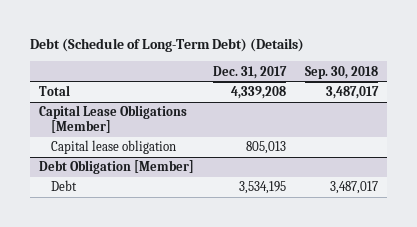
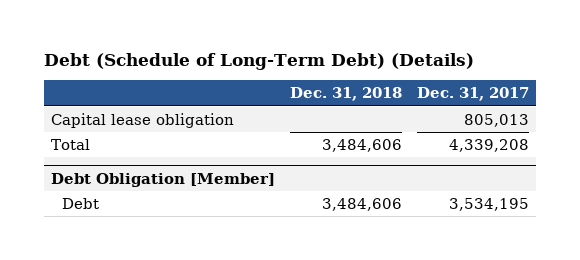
- | Dec. 31, 2017 | Sep. 30, 2018
+ | Dec. 31, 2018 | Dec. 31, 2017
- Capital Lease Obligations [Member]
moved down: Total | 3,484,606 | 4,339,208

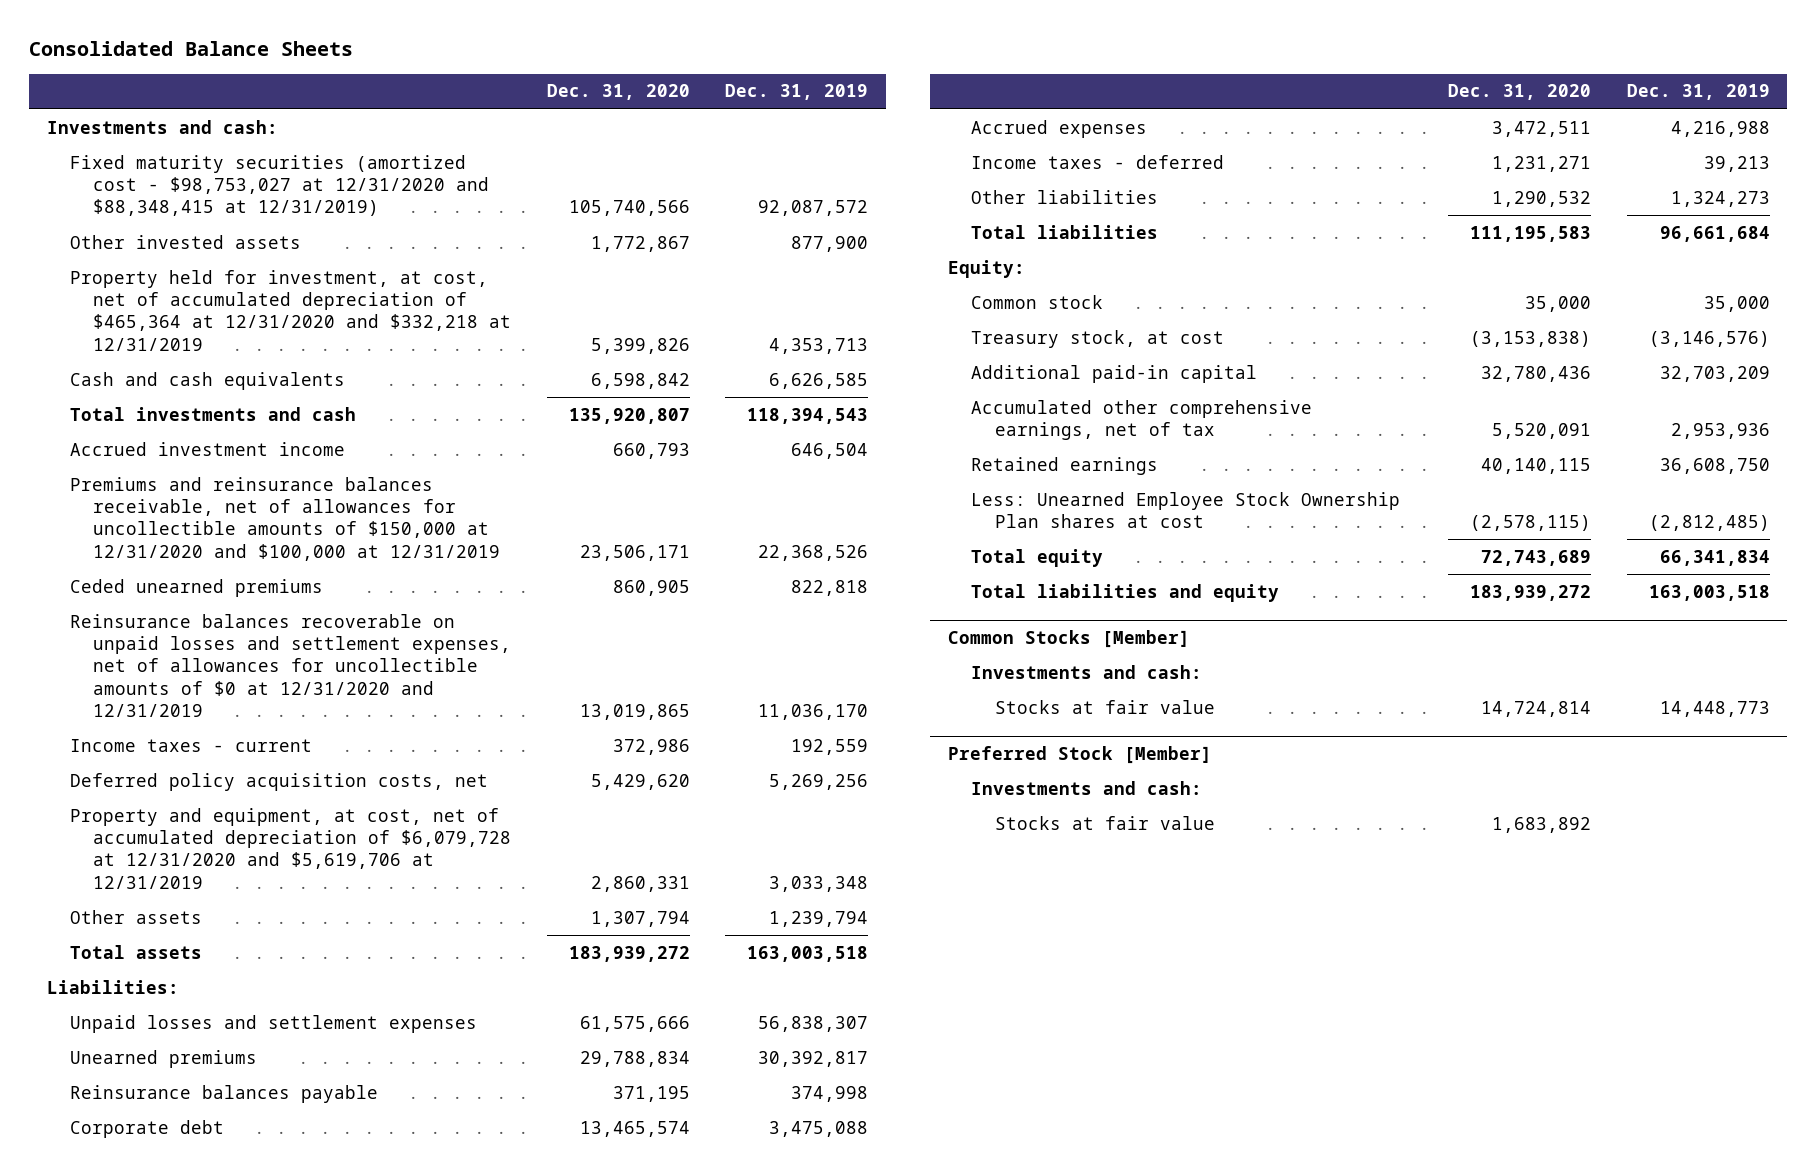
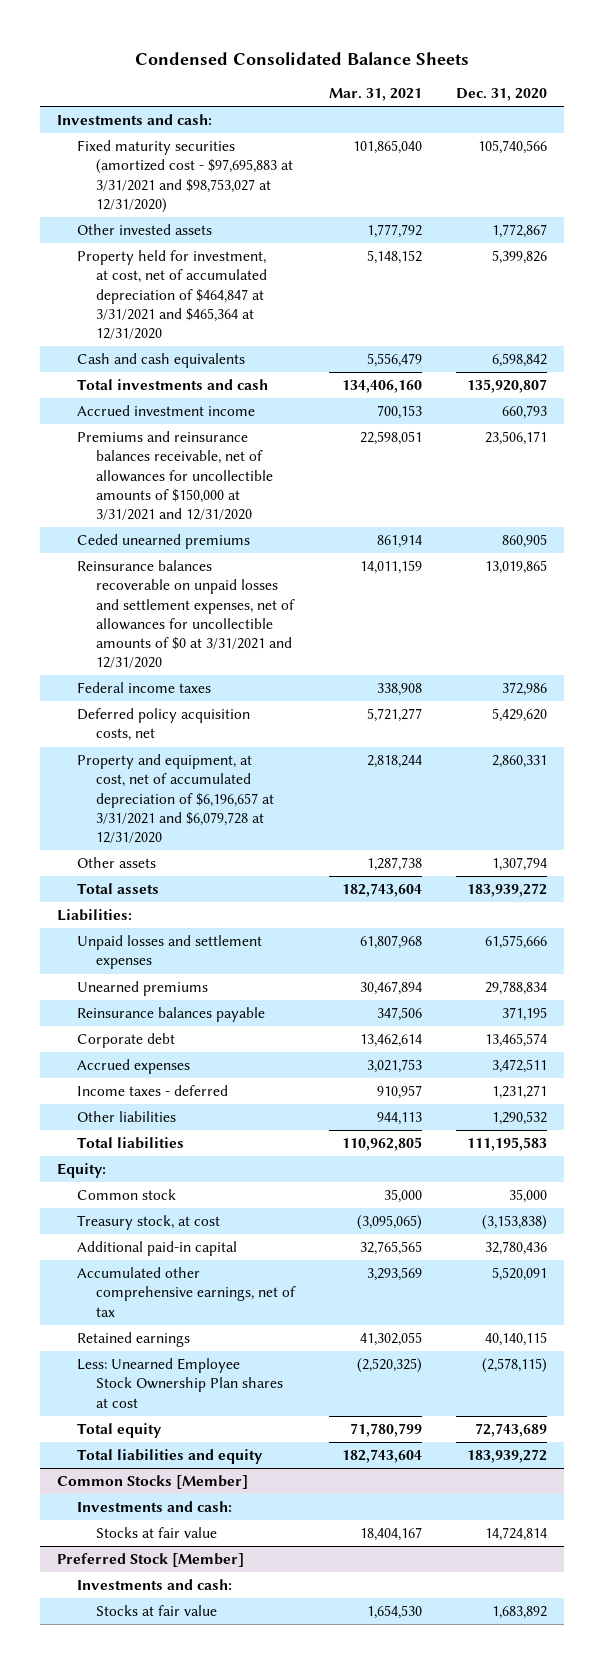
- Consolidated Balance Sheets
+ Condensed Consolidated Balance Sheets
- | Dec. 31, 2020 | Dec. 31, 2019
+ | Mar. 31, 2021 | Dec. 31, 2020
- Fixed maturity securities (amortized cost - $98,753,027 at 12/31/2020 and $88,348,415 at 12/31/2019) | 105,740,566 | 92,087,572
+ Fixed maturity securities (amortized cost - $97,695,883 at 3/31/2021 and $98,753,027 at 12/31/2020) | 101,865,040 | 105,740,566
- Property held for investment, at cost, net of accumulated depreciation of $465,364 at 12/31/2020 and $332,218 at 12/31/2019 | 5,399,826 | 4,353,713
+ Property held for investment, at cost, net of accumulated depreciation of $464,847 at 3/31/2021 and $465,364 at 12/31/2020 | 5,148,152 | 5,399,826
- Premiums and reinsurance balances receivable, net of allowances for uncollectible amounts of $150,000 at 12/31/2020 and $100,000 at 12/31/2019 | 23,506,171 | 22,368,526
+ Premiums and reinsurance balances receivable, net of allowances for uncollectible amounts of $150,000 at 3/31/2021 and 12/31/2020 | 22,598,051 | 23,506,171
- Reinsurance balances recoverable on unpaid losses and settlement expenses, net of allowances for uncollectible amounts of $0 at 12/31/2020 and 12/31/2019 | 13,019,865 | 11,036,170
- Income taxes - current | 372,986 | 192,559
+ Reinsurance balances recoverable on unpaid losses and settlement expenses, net of allowances for uncollectible amounts of $0 at 3/31/2021 and 12/31/2020 | 14,011,159 | 13,019,865
+ Federal income taxes | 338,908 | 372,986
- Property and equipment, at cost, net of accumulated depreciation of $6,079,728 at 12/31/2020 and $5,619,706 at 12/31/2019 | 2,860,331 | 3,033,348
+ Property and equipment, at cost, net of accumulated depreciation of $6,196,657 at 3/31/2021 and $6,079,728 at 12/31/2020 | 2,818,244 | 2,860,331

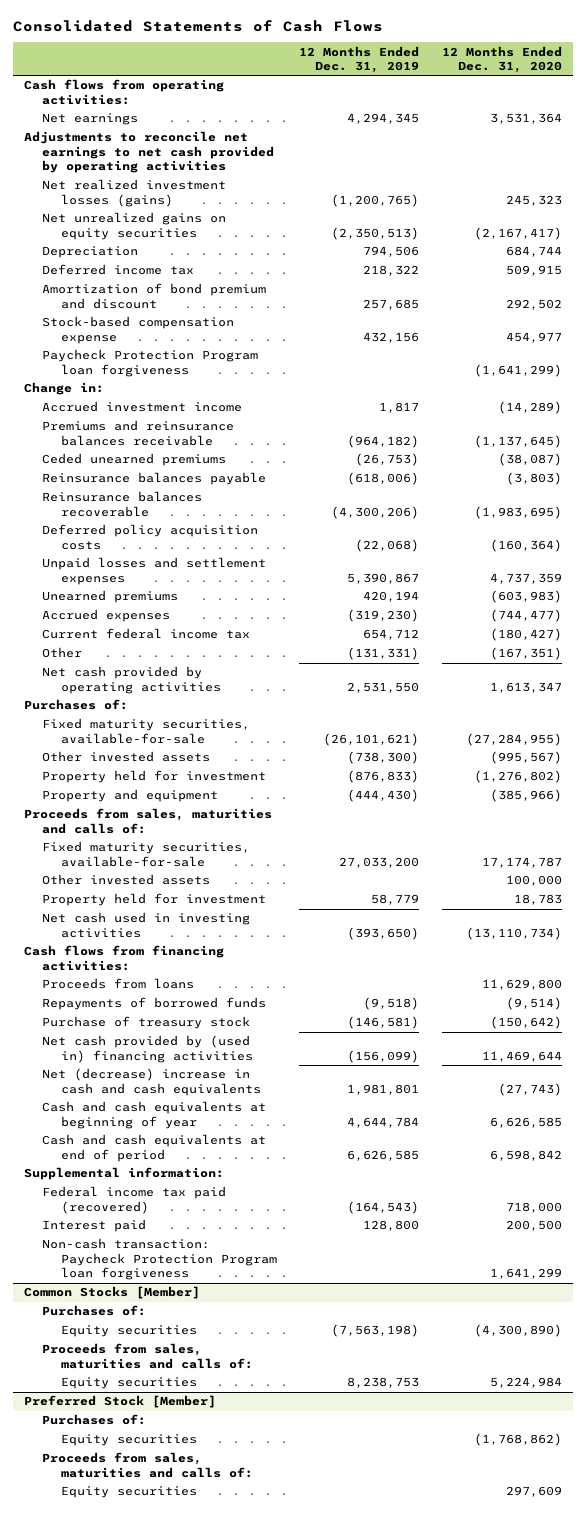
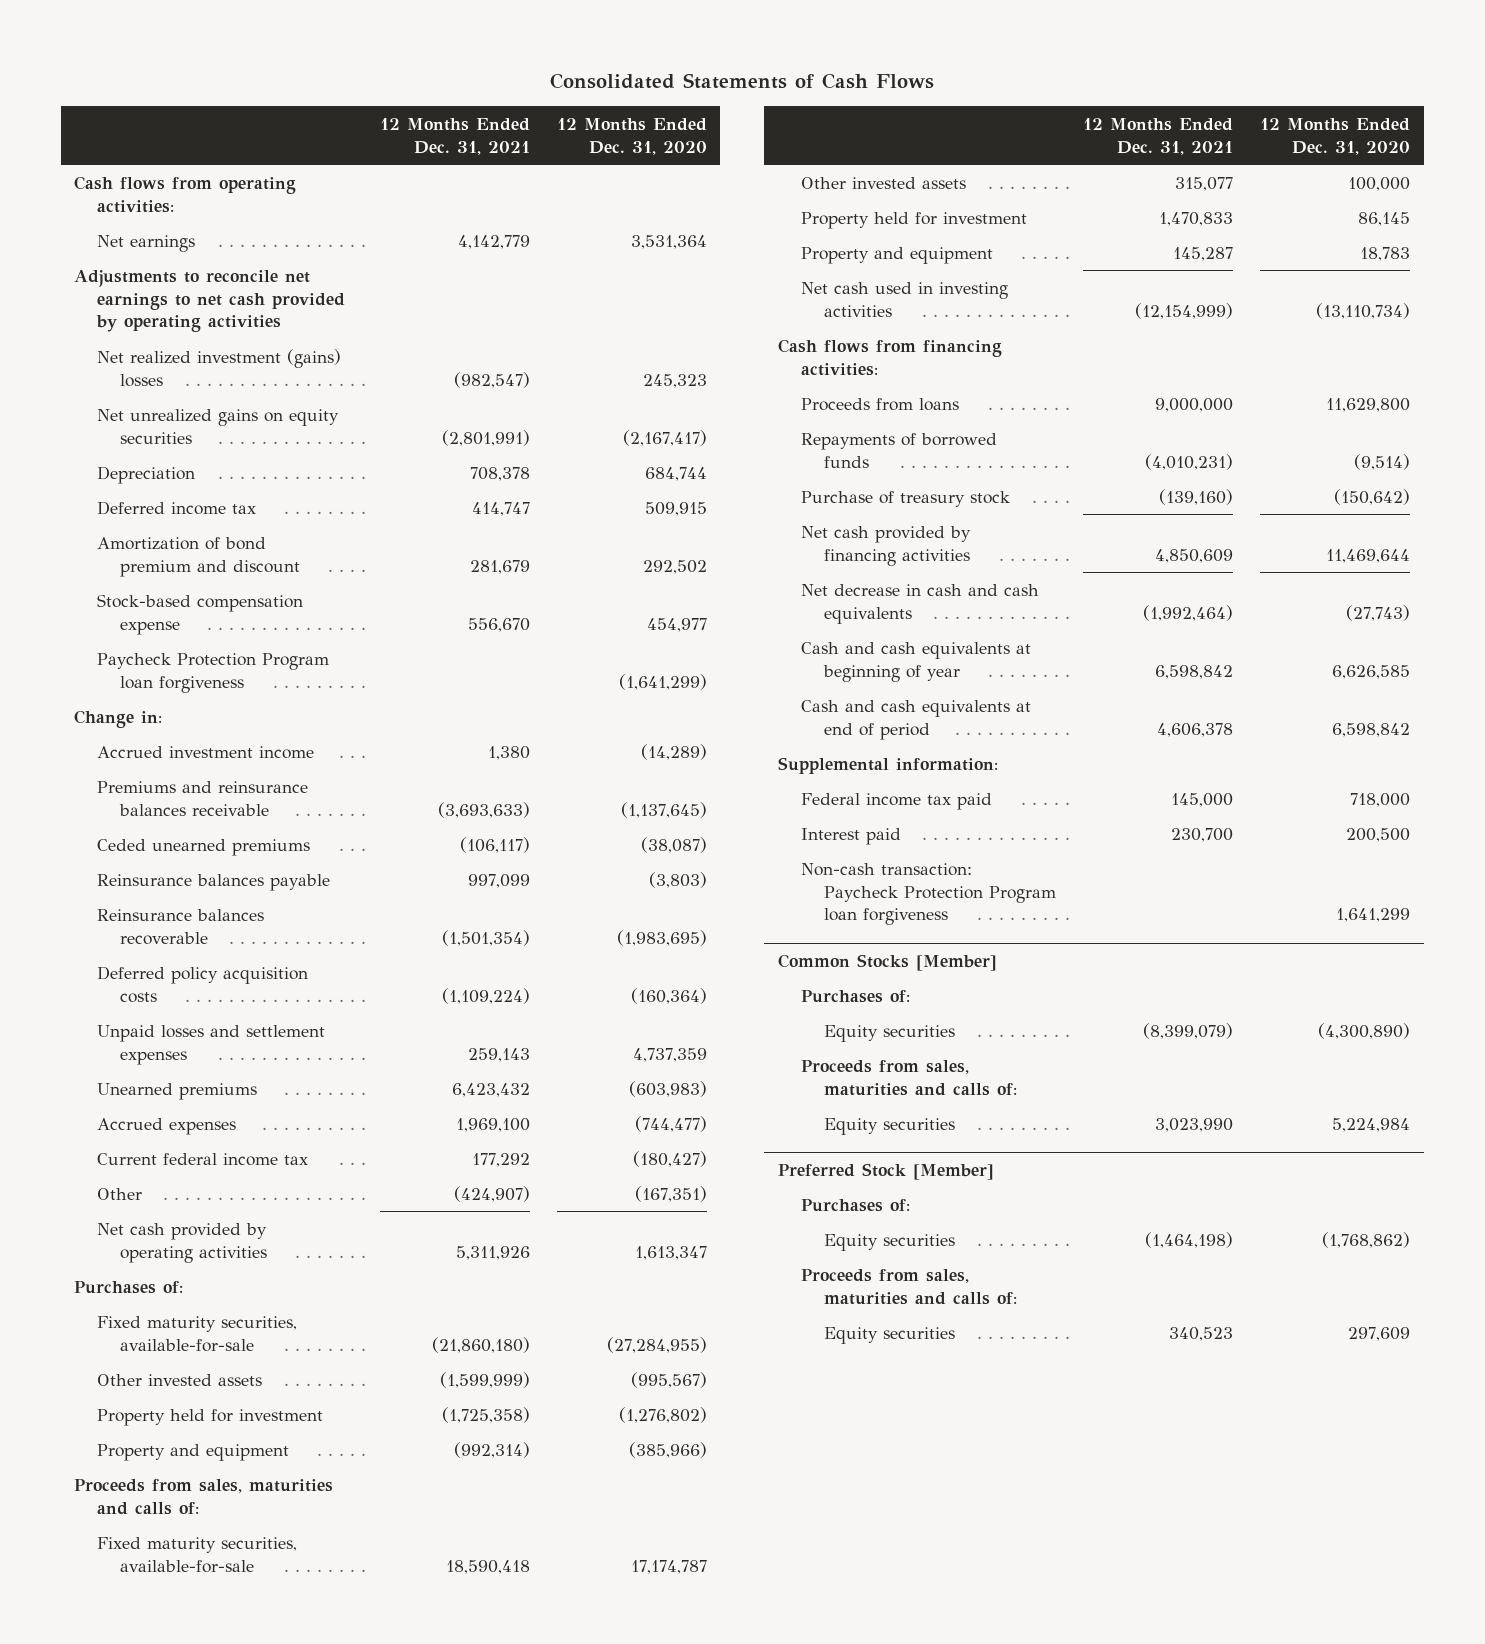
- | 12 Months Ended Dec. 31, 2019 | 12 Months Ended Dec. 31, 2020
+ | 12 Months Ended Dec. 31, 2021 | 12 Months Ended Dec. 31, 2020
- Net realized investment losses (gains) | (1,200,765) | 245,323
+ Net realized investment (gains) losses | (982,547) | 245,323
- Property held for investment | 58,779 | 18,783
+ Property held for investment | 1,470,833 | 86,145
+ Property and equipment | 145,287 | 18,783
- Net cash provided by (used in) financing activities | (156,099) | 11,469,644
- Net (decrease) increase in cash and cash equivalents | 1,981,801 | (27,743)
+ Net cash provided by financing activities | 4,850,609 | 11,469,644
+ Net decrease in cash and cash equivalents | (1,992,464) | (27,743)
- Federal income tax paid (recovered) | (164,543) | 718,000
+ Federal income tax paid | 145,000 | 718,000

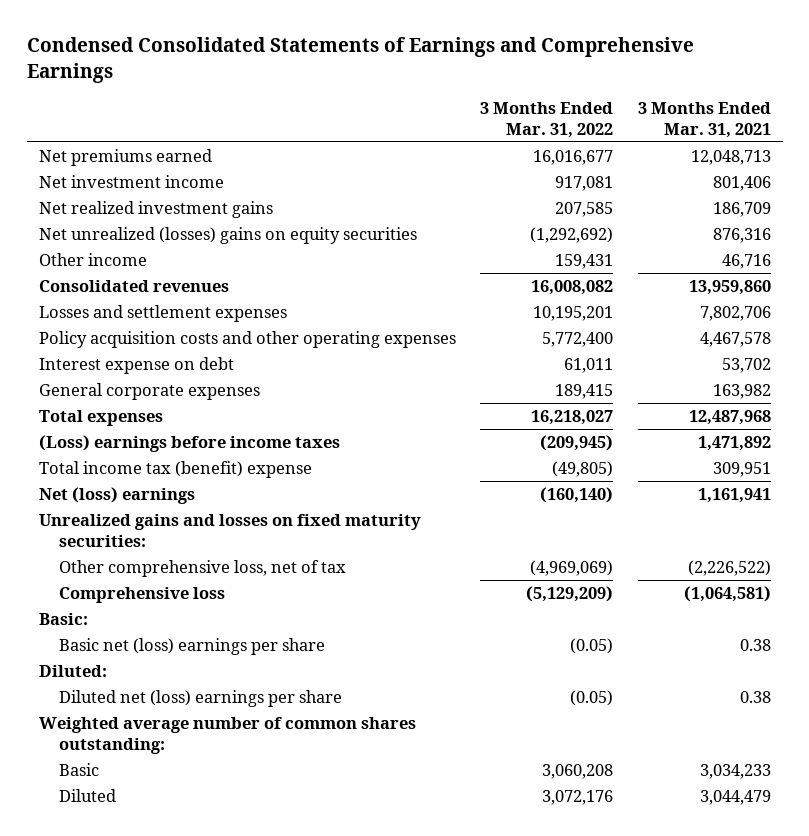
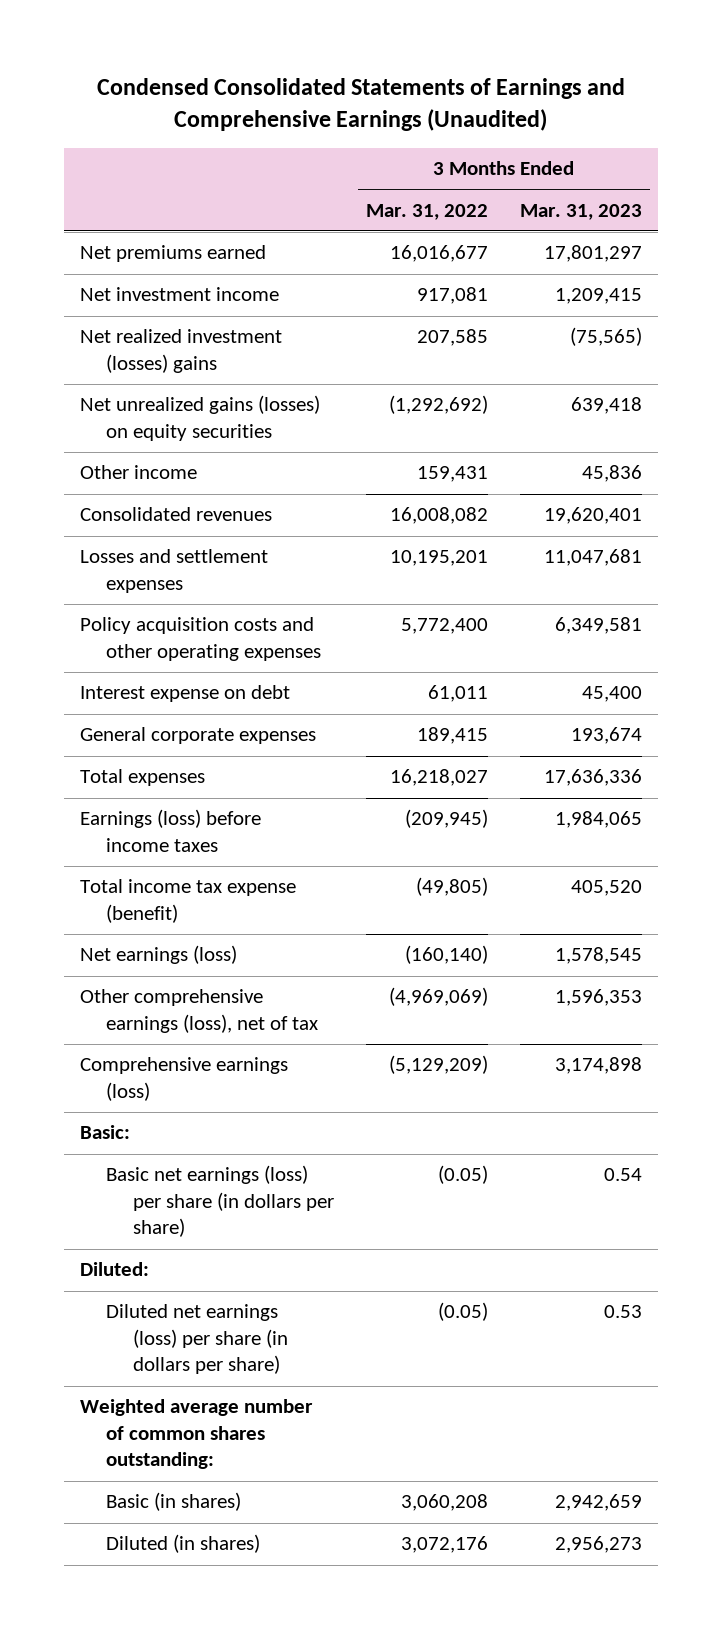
- Condensed Consolidated Statements of Earnings and Comprehensive Earnings
+ Condensed Consolidated Statements of Earnings and Comprehensive Earnings (Unaudited)
- | 3 Months Ended Mar. 31, 2022 | 3 Months Ended Mar. 31, 2021
+ | 3 Months Ended Mar. 31, 2022 | 3 Months Ended Mar. 31, 2023
- Net realized investment gains | 207,585 | 186,709
- Net unrealized (losses) gains on equity securities | (1,292,692) | 876,316
+ Net realized investment (losses) gains | 207,585 | (75,565)
+ Net unrealized gains (losses) on equity securities | (1,292,692) | 639,418
- (Loss) earnings before income taxes | (209,945) | 1,471,892
- Total income tax (benefit) expense | (49,805) | 309,951
- Net (loss) earnings | (160,140) | 1,161,941
- Unrealized gains and losses on fixed maturity securities:
- Other comprehensive loss, net of tax | (4,969,069) | (2,226,522)
- Comprehensive loss | (5,129,209) | (1,064,581)
+ Earnings (loss) before income taxes | (209,945) | 1,984,065
+ Total income tax expense (benefit) | (49,805) | 405,520
+ Net earnings (loss) | (160,140) | 1,578,545
+ Other comprehensive earnings (loss), net of tax | (4,969,069) | 1,596,353
+ Comprehensive earnings (loss) | (5,129,209) | 3,174,898
- Basic net (loss) earnings per share | (0.05) | 0.38
+ Basic net earnings (loss) per share (in dollars per share) | (0.05) | 0.54
- Diluted net (loss) earnings per share | (0.05) | 0.38
+ Diluted net earnings (loss) per share (in dollars per share) | (0.05) | 0.53
- Basic | 3,060,208 | 3,034,233
- Diluted | 3,072,176 | 3,044,479
+ Basic (in shares) | 3,060,208 | 2,942,659
+ Diluted (in shares) | 3,072,176 | 2,956,273

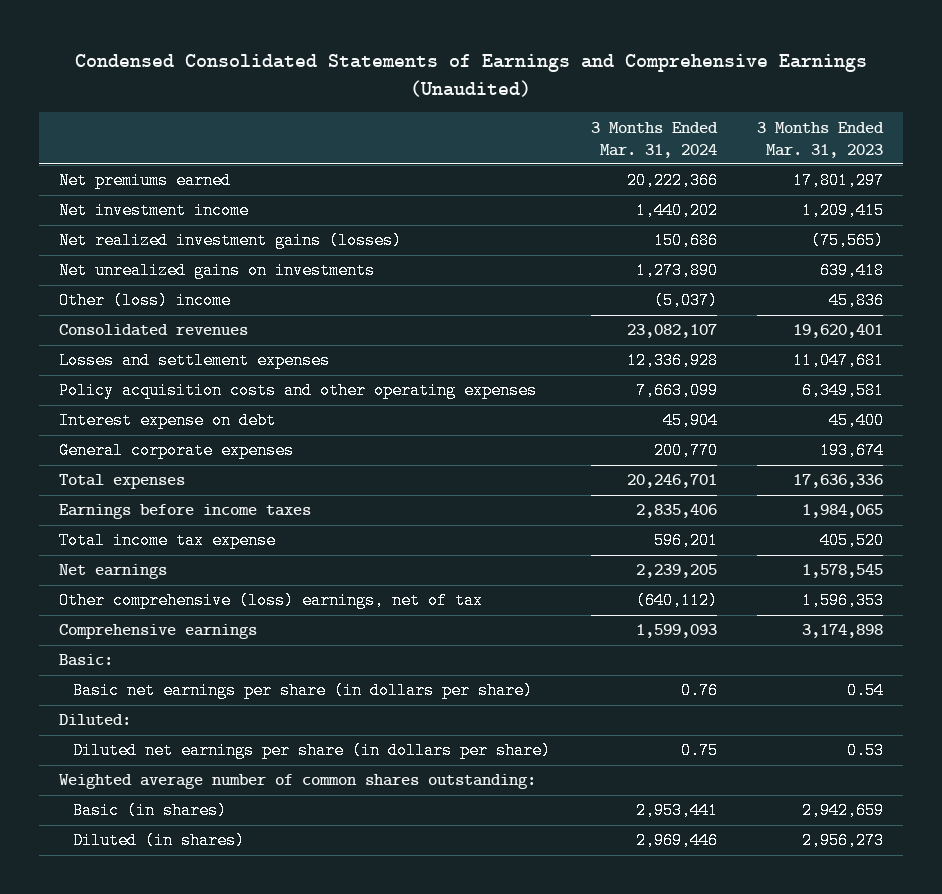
- | 3 Months Ended Mar. 31, 2022 | 3 Months Ended Mar. 31, 2023
+ | 3 Months Ended Mar. 31, 2024 | 3 Months Ended Mar. 31, 2023
- Net realized investment (losses) gains | 207,585 | (75,565)
- Net unrealized gains (losses) on equity securities | (1,292,692) | 639,418
- Other income | 159,431 | 45,836
+ Net realized investment gains (losses) | 150,686 | (75,565)
+ Net unrealized gains on investments | 1,273,890 | 639,418
+ Other (loss) income | (5,037) | 45,836
- Earnings (loss) before income taxes | (209,945) | 1,984,065
- Total income tax expense (benefit) | (49,805) | 405,520
- Net earnings (loss) | (160,140) | 1,578,545
- Other comprehensive earnings (loss), net of tax | (4,969,069) | 1,596,353
- Comprehensive earnings (loss) | (5,129,209) | 3,174,898
+ Earnings before income taxes | 2,835,406 | 1,984,065
+ Total income tax expense | 596,201 | 405,520
+ Net earnings | 2,239,205 | 1,578,545
+ Other comprehensive (loss) earnings, net of tax | (640,112) | 1,596,353
+ Comprehensive earnings | 1,599,093 | 3,174,898
- Basic net earnings (loss) per share (in dollars per share) | (0.05) | 0.54
+ Basic net earnings per share (in dollars per share) | 0.76 | 0.54
- Diluted net earnings (loss) per share (in dollars per share) | (0.05) | 0.53
+ Diluted net earnings per share (in dollars per share) | 0.75 | 0.53

